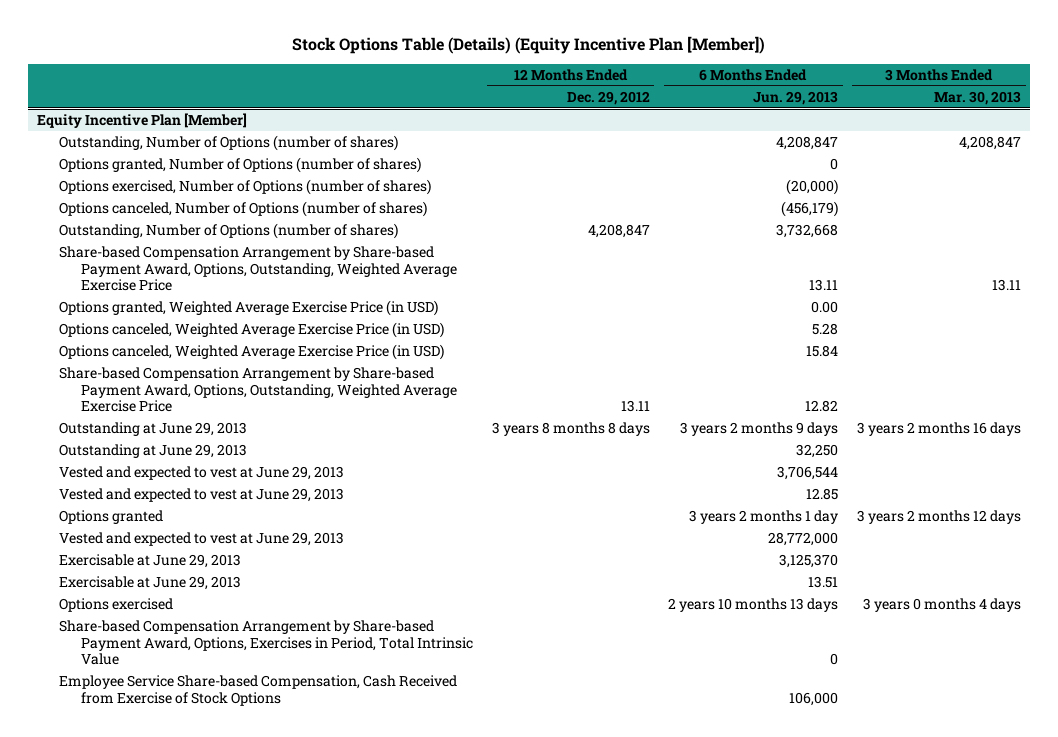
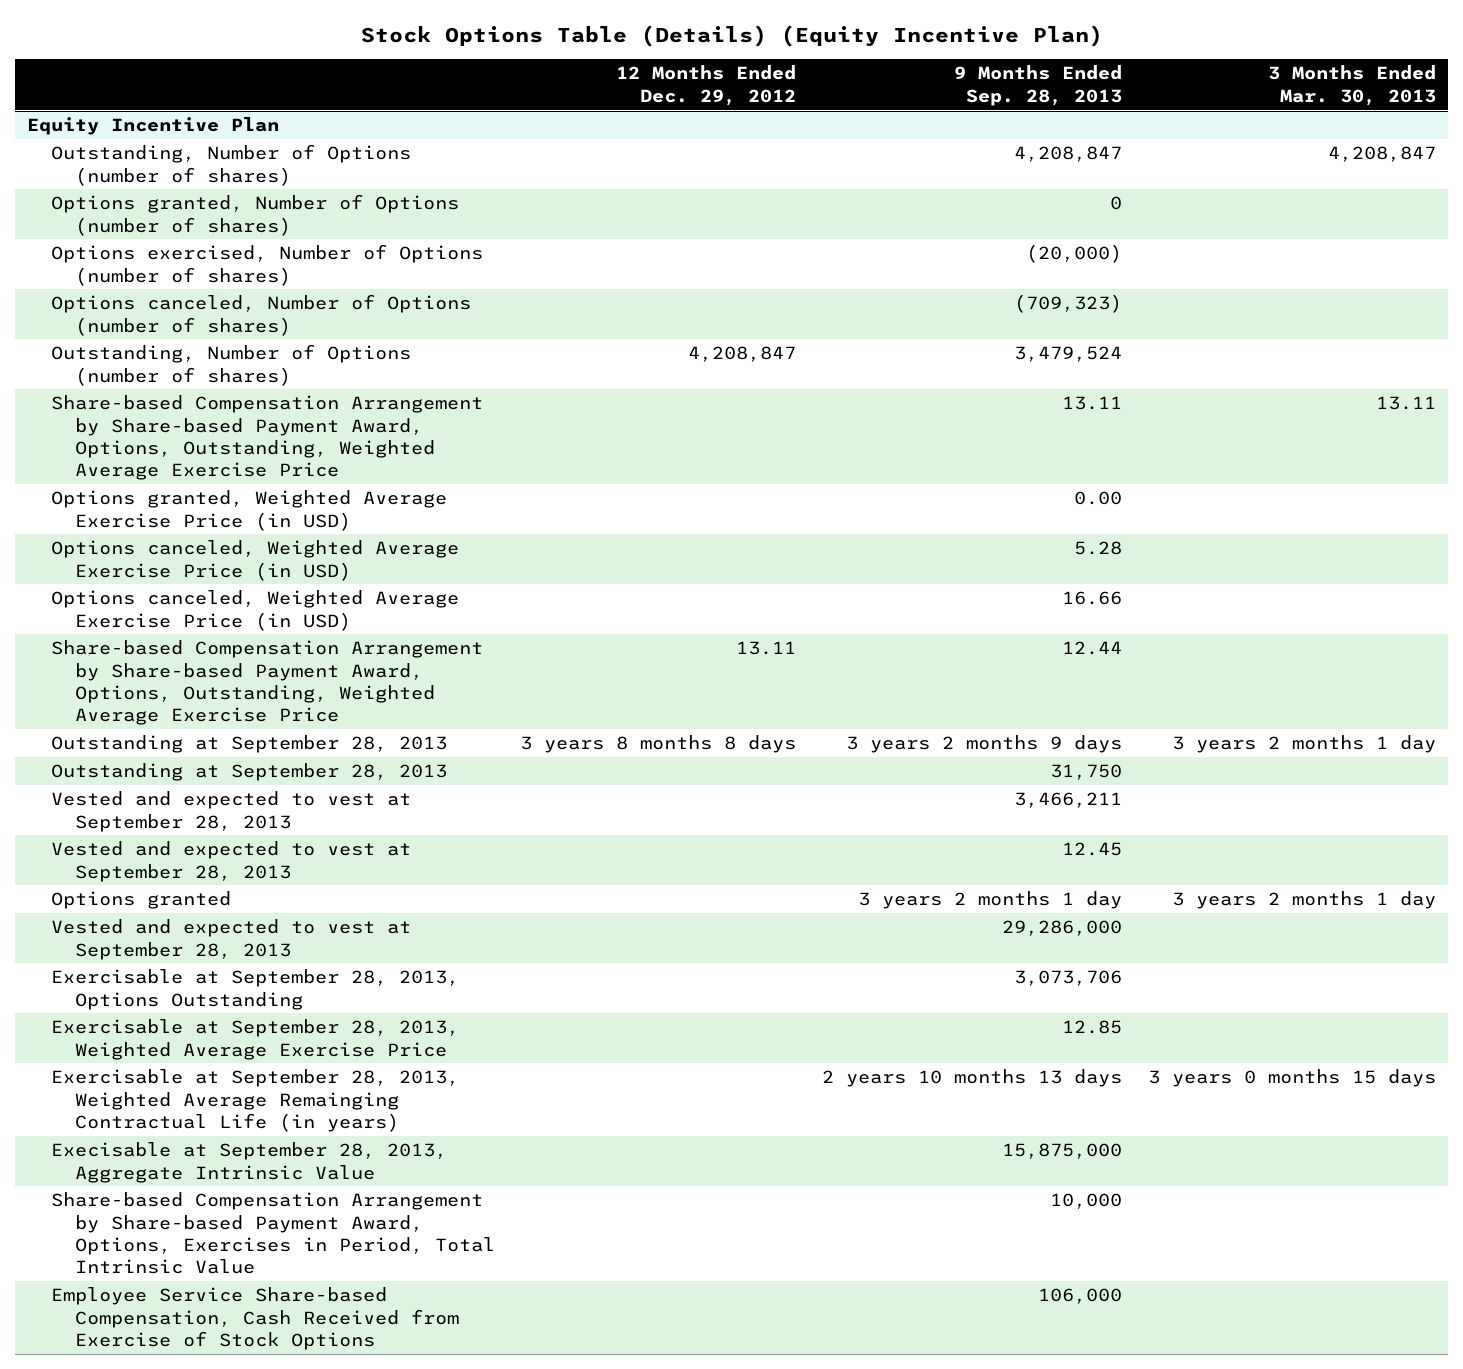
- Stock Options Table (Details) (Equity Incentive Plan [Member])
+ Stock Options Table (Details) (Equity Incentive Plan)
- | 12 Months Ended Dec. 29, 2012 | 6 Months Ended Jun. 29, 2013 | 3 Months Ended Mar. 30, 2013
+ | 12 Months Ended Dec. 29, 2012 | 9 Months Ended Sep. 28, 2013 | 3 Months Ended Mar. 30, 2013
- Equity Incentive Plan [Member]
+ Equity Incentive Plan
- Outstanding at June 29, 2013 | 3 years 8 months 8 days | 3 years 2 months 9 days | 3 years 2 months 16 days
- Outstanding at June 29, 2013 | | 32,250 |
- Vested and expected to vest at June 29, 2013 | | 3,706,544 |
- Vested and expected to vest at June 29, 2013 | | 12.85 |
- Options granted | | 3 years 2 months 1 day | 3 years 2 months 12 days
- Vested and expected to vest at June 29, 2013 | | 28,772,000 |
- Exercisable at June 29, 2013 | | 3,125,370 |
- Exercisable at June 29, 2013 | | 13.51 |
- Options exercised | | 2 years 10 months 13 days | 3 years 0 months 4 days
+ Outstanding at September 28, 2013 | 3 years 8 months 8 days | 3 years 2 months 9 days | 3 years 2 months 1 day
+ Outstanding at September 28, 2013 | | 31,750 |
+ Vested and expected to vest at September 28, 2013 | | 3,466,211 |
+ Vested and expected to vest at September 28, 2013 | | 12.45 |
+ Options granted | | 3 years 2 months 1 day | 3 years 2 months 1 day
+ Vested and expected to vest at September 28, 2013 | | 29,286,000 |
+ Exercisable at September 28, 2013, Options Outstanding | | 3,073,706 |
+ Exercisable at September 28, 2013, Weighted Average Exercise Price | | 12.85 |
+ Exercisable at September 28, 2013, Weighted Average Remainging Contractual Life (in years) | | 2 years 10 months 13 days | 3 years 0 months 15 days
+ Execisable at September 28, 2013, Aggregate Intrinsic Value | | 15,875,000 |

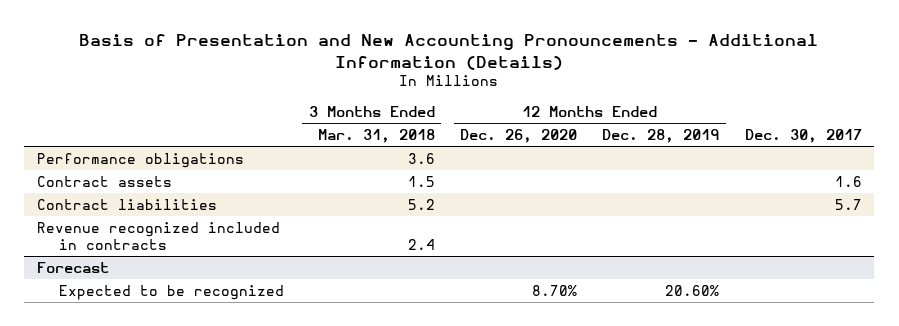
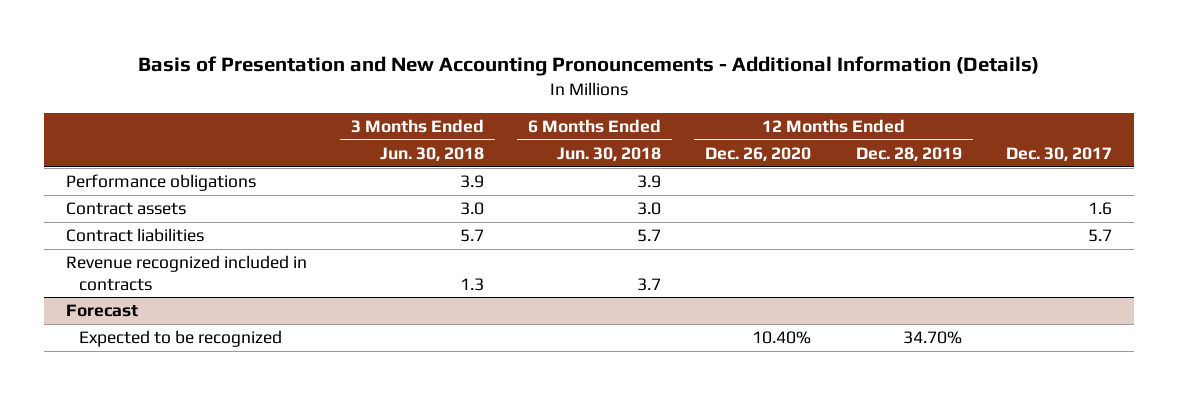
- | 3 Months Ended Mar. 31, 2018 | 12 Months Ended Dec. 26, 2020 | 12 Months Ended Dec. 28, 2019 | Dec. 30, 2017
+ | 3 Months Ended Jun. 30, 2018 | 6 Months Ended Jun. 30, 2018 | 12 Months Ended Dec. 26, 2020 | 12 Months Ended Dec. 28, 2019 | Dec. 30, 2017
@ Forecast
- Expected to be recognized | | 8.70% | 20.60% |
+ Expected to be recognized | | | 10.40% | 34.70% |

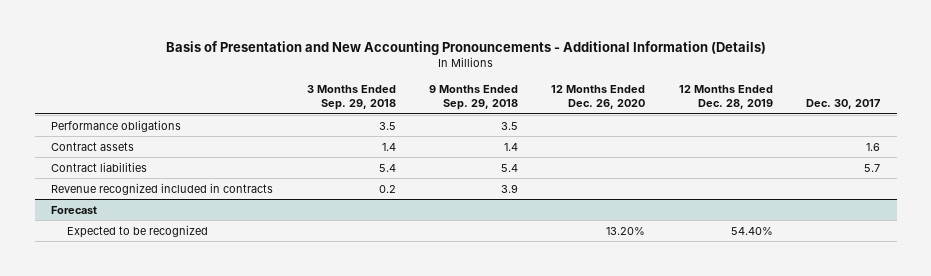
- | 3 Months Ended Jun. 30, 2018 | 6 Months Ended Jun. 30, 2018 | 12 Months Ended Dec. 26, 2020 | 12 Months Ended Dec. 28, 2019 | Dec. 30, 2017
+ | 3 Months Ended Sep. 29, 2018 | 9 Months Ended Sep. 29, 2018 | 12 Months Ended Dec. 26, 2020 | 12 Months Ended Dec. 28, 2019 | Dec. 30, 2017
@ Forecast
- Expected to be recognized | | | 10.40% | 34.70% |
+ Expected to be recognized | | | 13.20% | 54.40% |

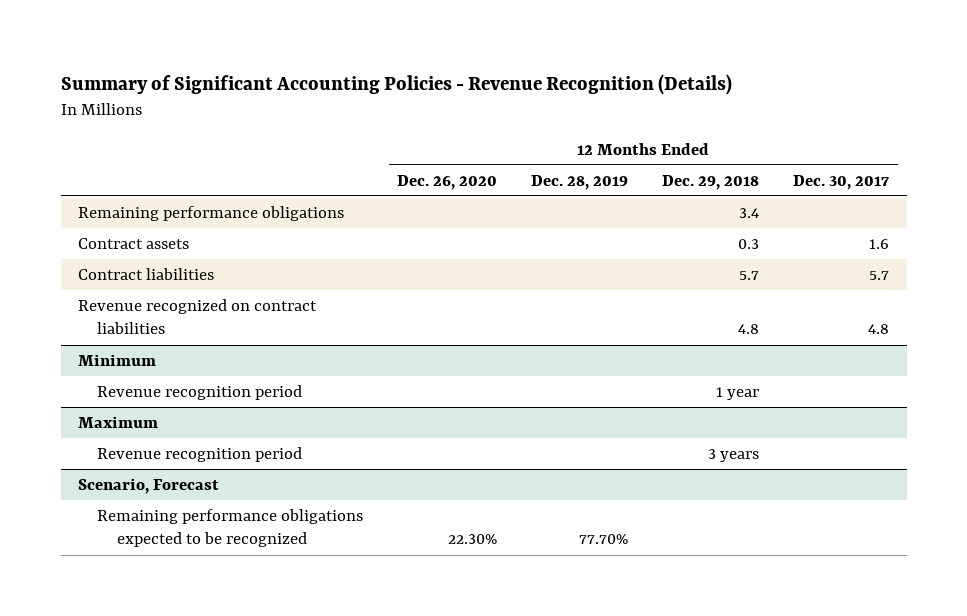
- Basis of Presentation and New Accounting Pronouncements - Additional Information (Details)
+ Summary of Significant Accounting Policies - Revenue Recognition (Details)
- | 3 Months Ended Sep. 29, 2018 | 9 Months Ended Sep. 29, 2018 | 12 Months Ended Dec. 26, 2020 | 12 Months Ended Dec. 28, 2019 | Dec. 30, 2017
+ | 12 Months Ended Dec. 26, 2020 | 12 Months Ended Dec. 28, 2019 | 12 Months Ended Dec. 29, 2018 | 12 Months Ended Dec. 30, 2017
- Performance obligations | 3.5 | 3.5 | | |
+ Remaining performance obligations | | | 3.4 |
- Revenue recognized included in contracts | 0.2 | 3.9 | | |
- Forecast
- Expected to be recognized | | | 13.20% | 54.40% |
+ Revenue recognized on contract liabilities | | | 4.8 | 4.8
+ Minimum
+ Revenue recognition period | | | 1 year |
+ Maximum
+ Revenue recognition period | | | 3 years |
+ Scenario, Forecast
+ Remaining performance obligations expected to be recognized | 22.30% | 77.70% | |

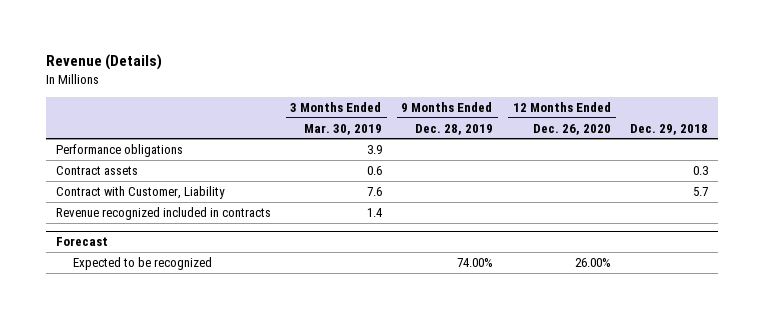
- Summary of Significant Accounting Policies - Revenue Recognition (Details)
+ Revenue (Details)
- | 12 Months Ended Dec. 26, 2020 | 12 Months Ended Dec. 28, 2019 | 12 Months Ended Dec. 29, 2018 | 12 Months Ended Dec. 30, 2017
+ | 3 Months Ended Mar. 30, 2019 | 9 Months Ended Dec. 28, 2019 | 12 Months Ended Dec. 26, 2020 | Dec. 29, 2018
- Remaining performance obligations | | | 3.4 |
+ Performance obligations | 3.9 | | |
- Contract liabilities | | | 5.7 | 5.7
- Revenue recognized on contract liabilities | | | 4.8 | 4.8
- Minimum
- Revenue recognition period | | | 1 year |
- Maximum
- Revenue recognition period | | | 3 years |
- Scenario, Forecast
- Remaining performance obligations expected to be recognized | 22.30% | 77.70% | |
+ Contract with Customer, Liability | 7.6 | | | 5.7
+ Revenue recognized included in contracts | 1.4 | | |
+ Forecast
+ Expected to be recognized | | 74.00% | 26.00% |

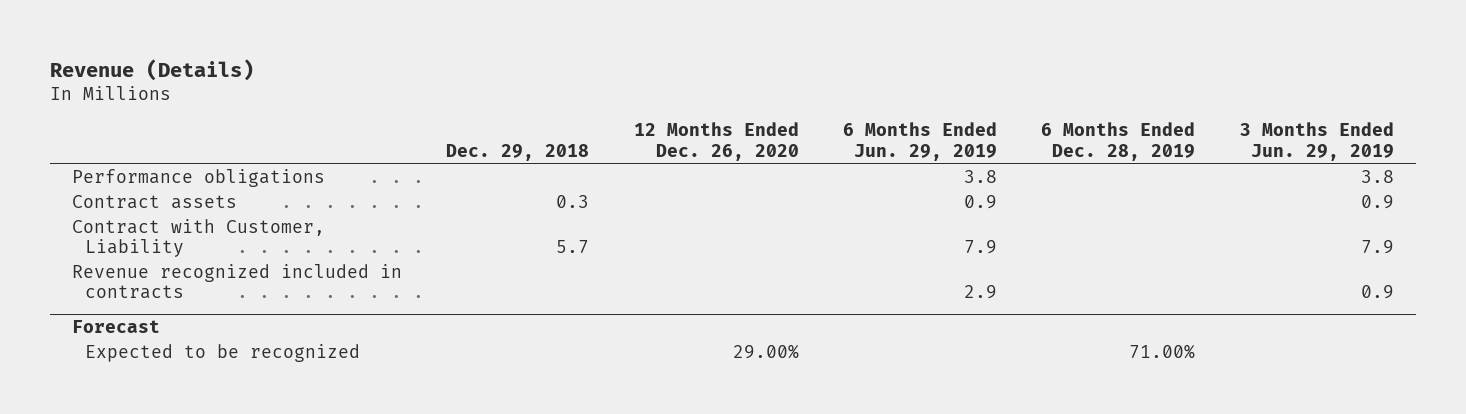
- | 3 Months Ended Mar. 30, 2019 | 9 Months Ended Dec. 28, 2019 | 12 Months Ended Dec. 26, 2020 | Dec. 29, 2018
+ | Dec. 29, 2018 | 12 Months Ended Dec. 26, 2020 | 6 Months Ended Jun. 29, 2019 | 6 Months Ended Dec. 28, 2019 | 3 Months Ended Jun. 29, 2019
@ Forecast
- Expected to be recognized | | 74.00% | 26.00% |
+ Expected to be recognized | | 29.00% | | 71.00% |

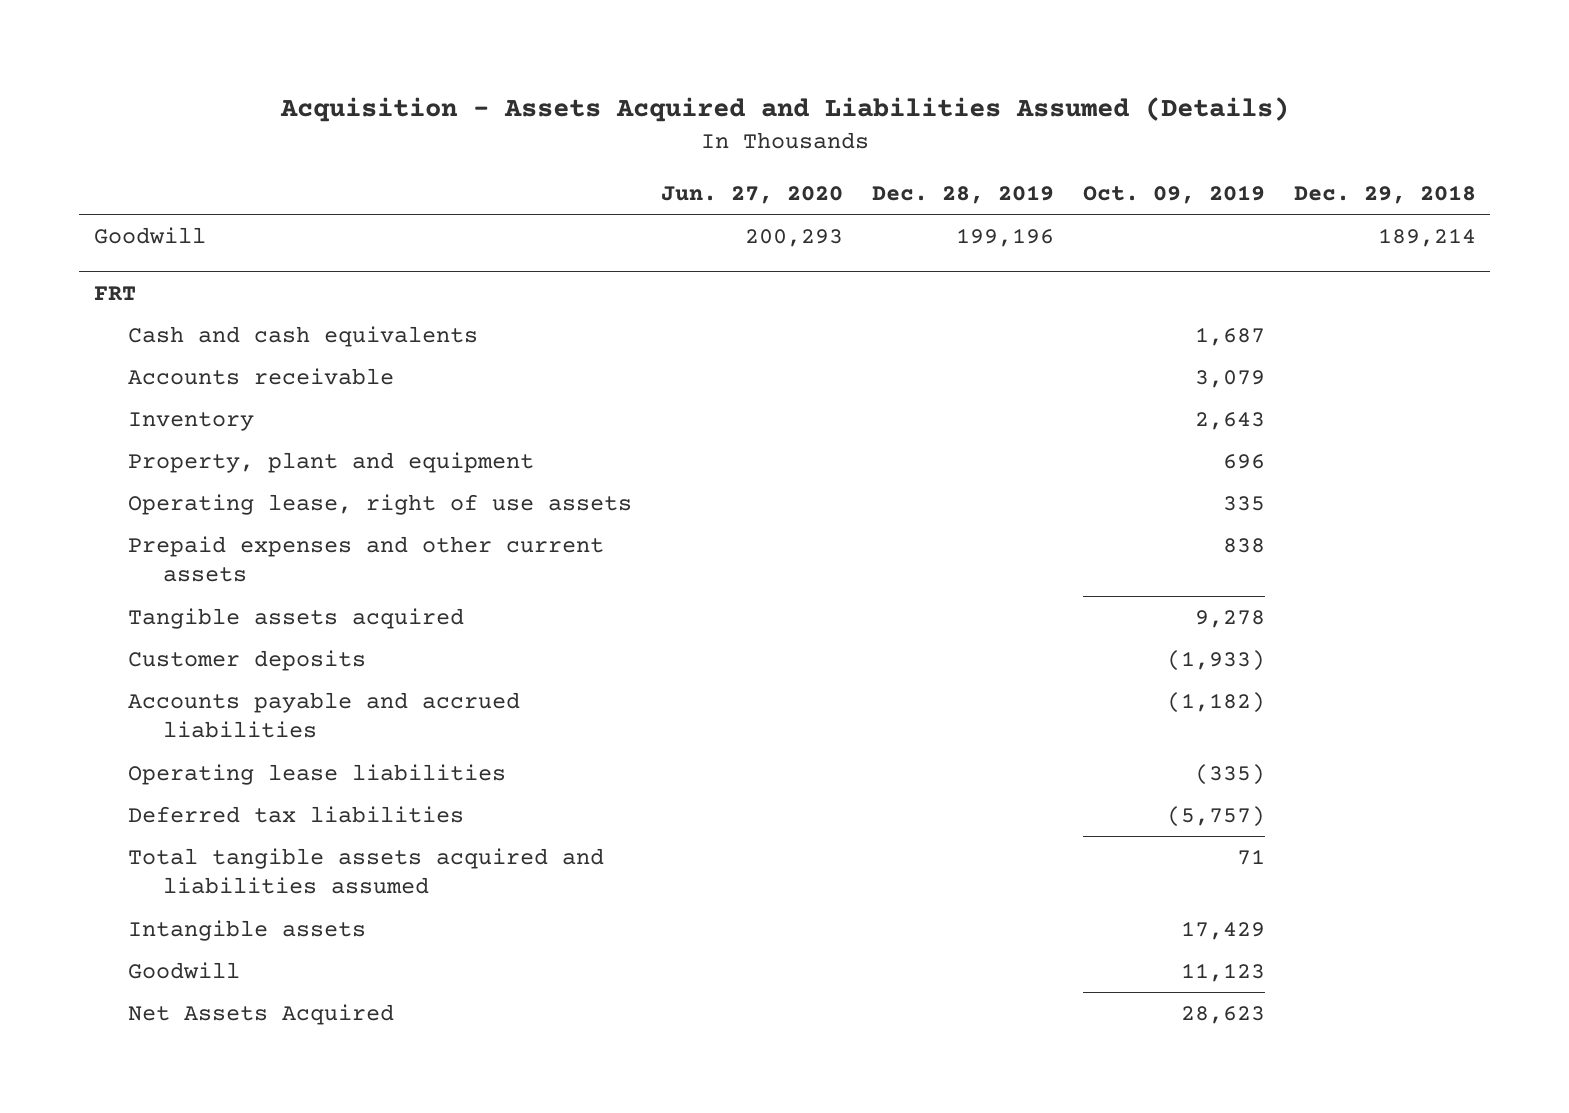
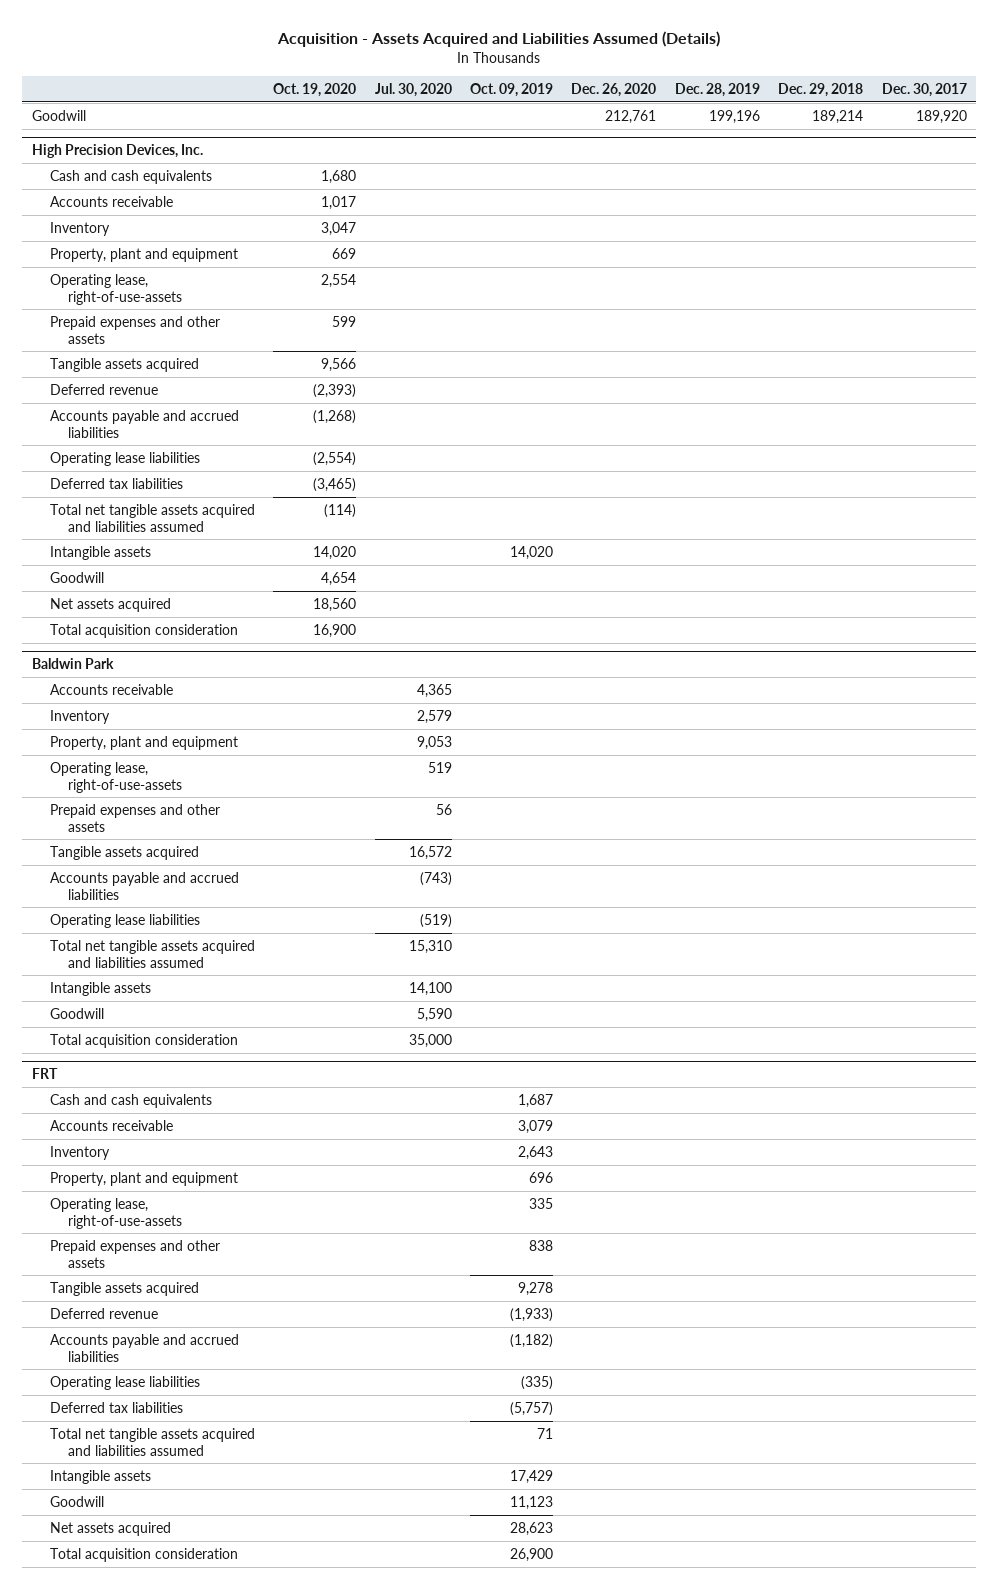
- | Jun. 27, 2020 | Dec. 28, 2019 | Oct. 09, 2019 | Dec. 29, 2018
+ | Oct. 19, 2020 | Jul. 30, 2020 | Oct. 09, 2019 | Dec. 26, 2020 | Dec. 28, 2019 | Dec. 29, 2018 | Dec. 30, 2017
+ High Precision Devices, Inc.
+ Cash and cash equivalents | 1,680 | | | | | |
+ Accounts receivable | 1,017 | | | | | |
+ Inventory | 3,047 | | | | | |
+ Property, plant and equipment | 669 | | | | | |
+ Operating lease, right-of-use-assets | 2,554 | | | | | |
+ Prepaid expenses and other assets | 599 | | | | | |
+ Tangible assets acquired | 9,566 | | | | | |
+ Deferred revenue | (2,393) | | | | | |
+ Accounts payable and accrued liabilities | (1,268) | | | | | |
+ Operating lease liabilities | (2,554) | | | | | |
+ Deferred tax liabilities | (3,465) | | | | | |
+ Total net tangible assets acquired and liabilities assumed | (114) | | | | | |
+ Intangible assets | 14,020 | | 14,020 | | | |
+ Goodwill | 4,654 | | | | | |
+ Net assets acquired | 18,560 | | | | | |
+ Total acquisition consideration | 16,900 | | | | | |
+ Baldwin Park
+ Accounts receivable | | 4,365 | | | | |
+ Inventory | | 2,579 | | | | |
+ Property, plant and equipment | | 9,053 | | | | |
+ Operating lease, right-of-use-assets | | 519 | | | | |
+ Prepaid expenses and other assets | | 56 | | | | |
+ Tangible assets acquired | | 16,572 | | | | |
+ Accounts payable and accrued liabilities | | (743) | | | | |
+ Operating lease liabilities | | (519) | | | | |
+ Total net tangible assets acquired and liabilities assumed | | 15,310 | | | | |
+ Intangible assets | | 14,100 | | | | |
+ Goodwill | | 5,590 | | | | |
+ Total acquisition consideration | | 35,000 | | | | |
@ FRT
- Operating lease, right of use assets | | | 335 |
- Prepaid expenses and other current assets | | | 838 |
+ Operating lease, right-of-use-assets | | | 335 | | | |
+ Prepaid expenses and other assets | | | 838 | | | |
- Customer deposits | | | (1,933) |
+ Deferred revenue | | | (1,933) | | | |
- Total tangible assets acquired and liabilities assumed | | | 71 |
+ Total net tangible assets acquired and liabilities assumed | | | 71 | | | |
- Net Assets Acquired | | | 28,623 |
+ Net assets acquired | | | 28,623 | | | |
+ Total acquisition consideration | | | 26,900 | | | |

